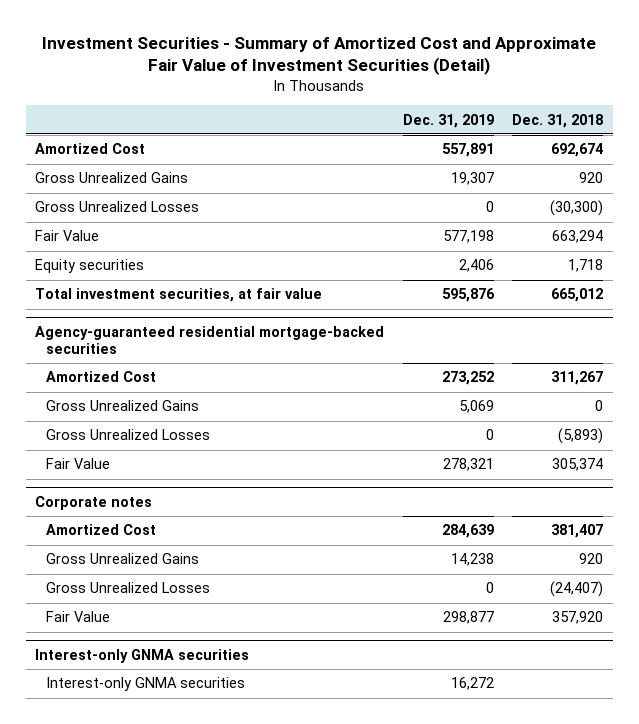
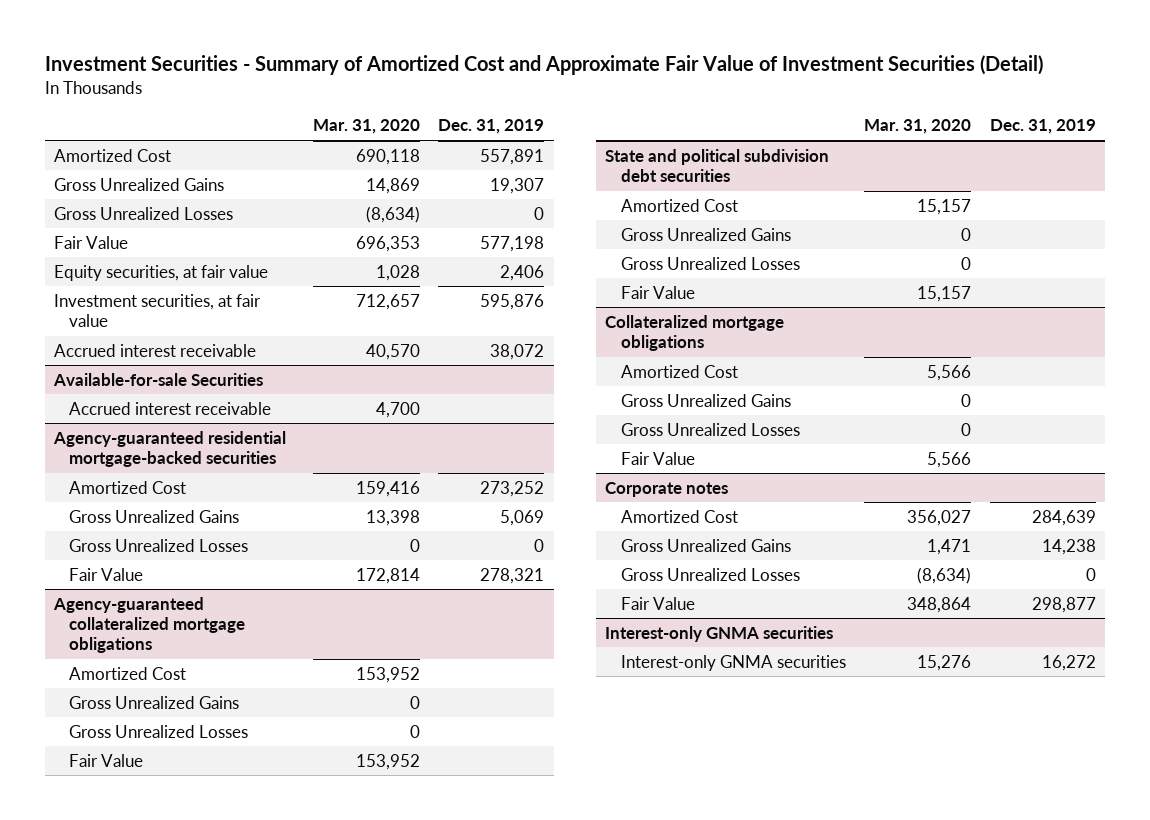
- | Dec. 31, 2019 | Dec. 31, 2018
+ | Mar. 31, 2020 | Dec. 31, 2019
- Equity securities | 2,406 | 1,718
- Total investment securities, at fair value | 595,876 | 665,012
+ Equity securities, at fair value | 1,028 | 2,406
+ Investment securities, at fair value | 712,657 | 595,876
+ Accrued interest receivable | 40,570 | 38,072
+ Available-for-sale Securities
+ Accrued interest receivable | 4,700 |
+ Agency-guaranteed collateralized mortgage obligations
+ Amortized Cost | 153,952 |
+ Gross Unrealized Gains | 0 |
+ Gross Unrealized Losses | 0 |
+ Fair Value | 153,952 |
+ State and political subdivision debt securities
+ Amortized Cost | 15,157 |
+ Gross Unrealized Gains | 0 |
+ Gross Unrealized Losses | 0 |
+ Fair Value | 15,157 |
+ Collateralized mortgage obligations
+ Amortized Cost | 5,566 |
+ Gross Unrealized Gains | 0 |
+ Gross Unrealized Losses | 0 |
+ Fair Value | 5,566 |

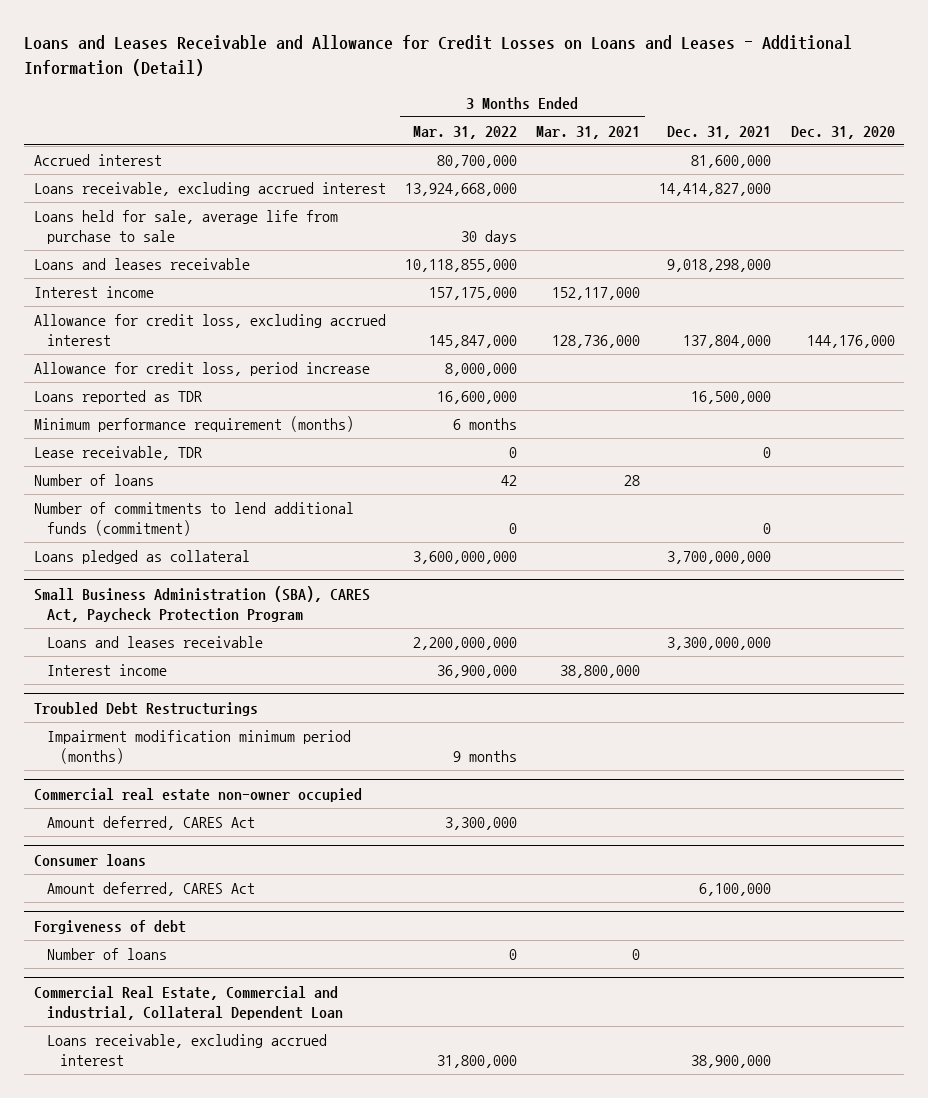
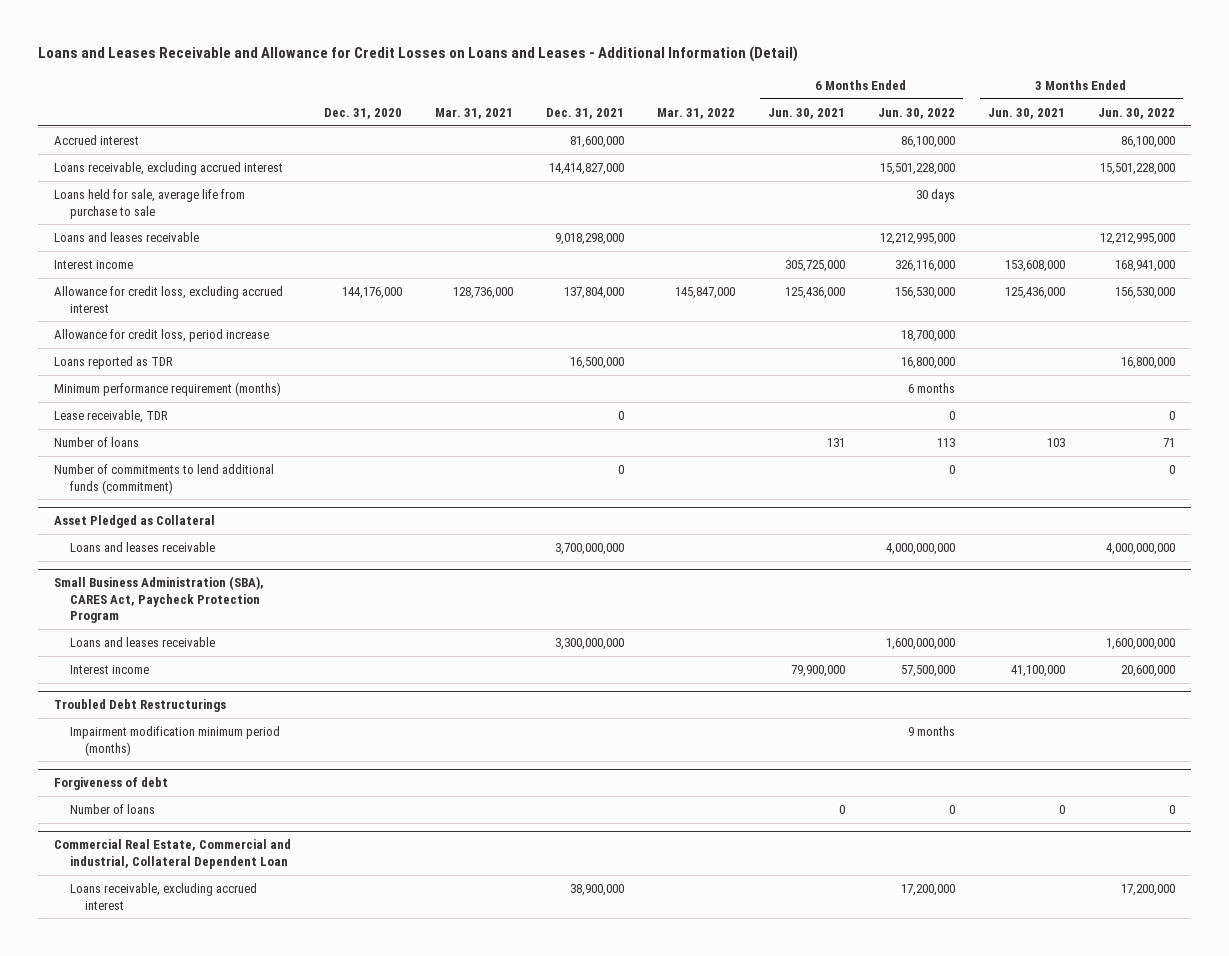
- | 3 Months Ended Mar. 31, 2022 | 3 Months Ended Mar. 31, 2021 | Dec. 31, 2021 | Dec. 31, 2020
+ | Dec. 31, 2020 | Mar. 31, 2021 | Dec. 31, 2021 | Mar. 31, 2022 | 6 Months Ended Jun. 30, 2021 | 6 Months Ended Jun. 30, 2022 | 3 Months Ended Jun. 30, 2021 | 3 Months Ended Jun. 30, 2022
- Loans pledged as collateral | 3,600,000,000 | | 3,700,000,000 |
+ Asset Pledged as Collateral
+ Loans and leases receivable | | | 3,700,000,000 | | | 4,000,000,000 | | 4,000,000,000
- Commercial real estate non-owner occupied
- Amount deferred, CARES Act | 3,300,000 | | |
- Consumer loans
- Amount deferred, CARES Act | | | 6,100,000 |

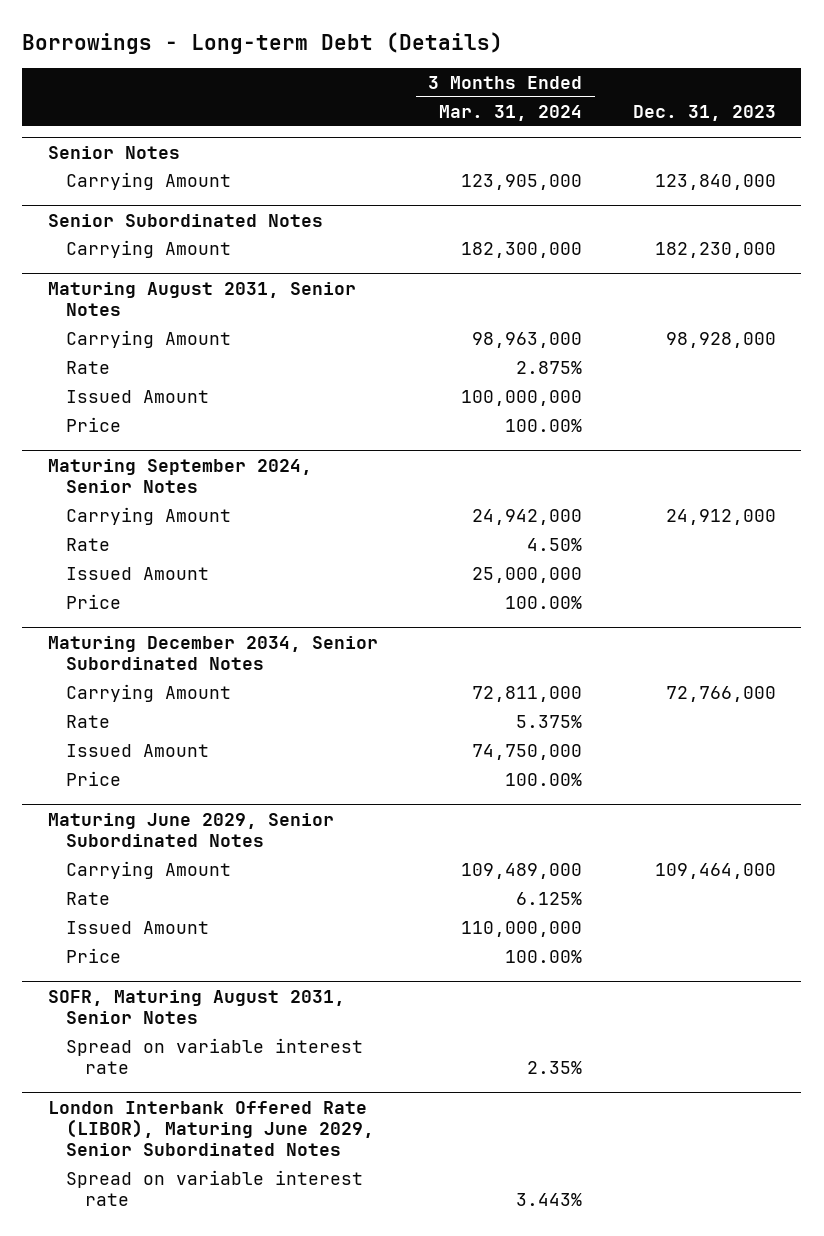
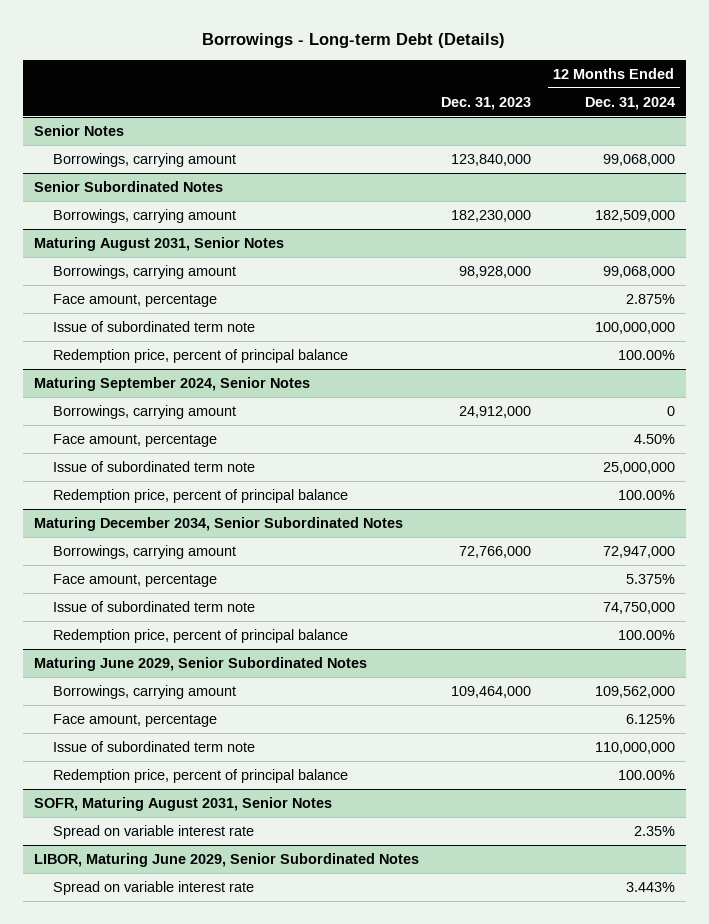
- | 3 Months Ended Mar. 31, 2024 | Dec. 31, 2023
+ | Dec. 31, 2023 | 12 Months Ended Dec. 31, 2024
@ Senior Notes
- Carrying Amount | 123,905,000 | 123,840,000
+ Borrowings, carrying amount | 123,840,000 | 99,068,000
@ Senior Subordinated Notes
- Carrying Amount | 182,300,000 | 182,230,000
+ Borrowings, carrying amount | 182,230,000 | 182,509,000
@ Maturing August 2031, Senior Notes
- Carrying Amount | 98,963,000 | 98,928,000
- Rate | 2.875% |
- Issued Amount | 100,000,000 |
- Price | 100.00% |
+ Borrowings, carrying amount | 98,928,000 | 99,068,000
+ Face amount, percentage | | 2.875%
+ Issue of subordinated term note | | 100,000,000
+ Redemption price, percent of principal balance | | 100.00%
@ Maturing September 2024, Senior Notes
- Carrying Amount | 24,942,000 | 24,912,000
- Rate | 4.50% |
- Issued Amount | 25,000,000 |
- Price | 100.00% |
+ Borrowings, carrying amount | 24,912,000 | 0
+ Face amount, percentage | | 4.50%
+ Issue of subordinated term note | | 25,000,000
+ Redemption price, percent of principal balance | | 100.00%
@ Maturing December 2034, Senior Subordinated Notes
- Carrying Amount | 72,811,000 | 72,766,000
- Rate | 5.375% |
- Issued Amount | 74,750,000 |
- Price | 100.00% |
+ Borrowings, carrying amount | 72,766,000 | 72,947,000
+ Face amount, percentage | | 5.375%
+ Issue of subordinated term note | | 74,750,000
+ Redemption price, percent of principal balance | | 100.00%
@ Maturing June 2029, Senior Subordinated Notes
- Carrying Amount | 109,489,000 | 109,464,000
- Rate | 6.125% |
- Issued Amount | 110,000,000 |
- Price | 100.00% |
+ Borrowings, carrying amount | 109,464,000 | 109,562,000
+ Face amount, percentage | | 6.125%
+ Issue of subordinated term note | | 110,000,000
+ Redemption price, percent of principal balance | | 100.00%
- London Interbank Offered Rate (LIBOR), Maturing June 2029, Senior Subordinated Notes
+ LIBOR, Maturing June 2029, Senior Subordinated Notes

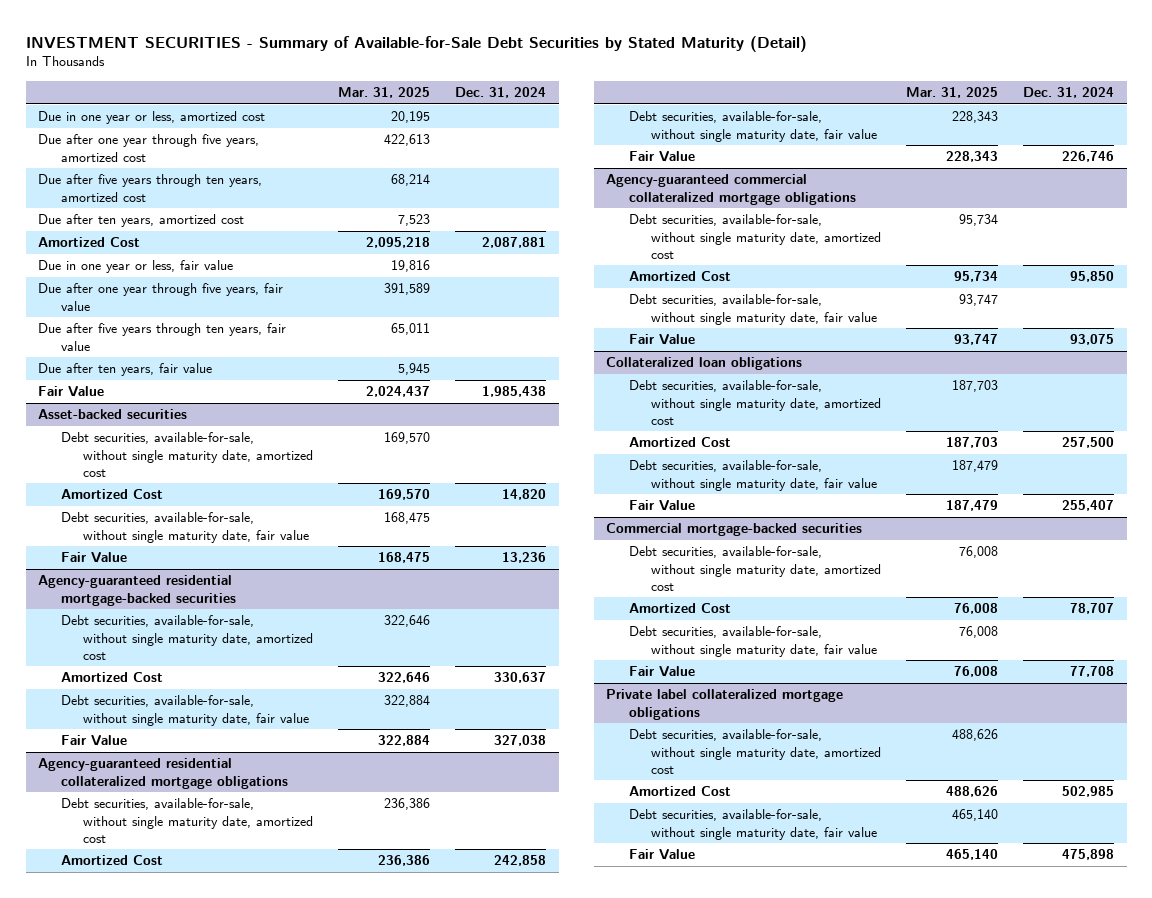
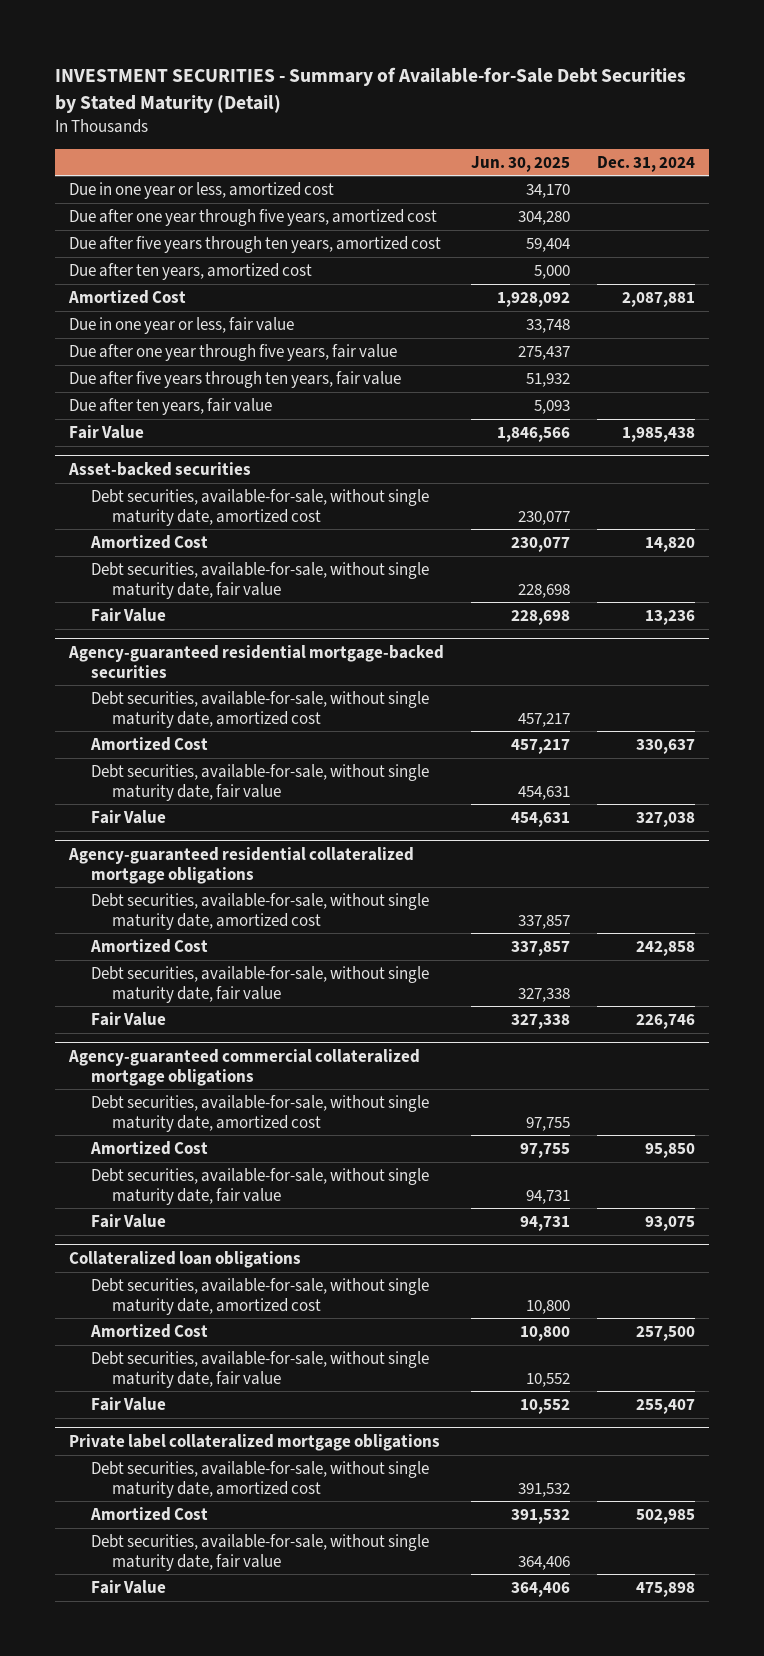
- | Mar. 31, 2025 | Dec. 31, 2024
+ | Jun. 30, 2025 | Dec. 31, 2024
- Commercial mortgage-backed securities
- Debt securities, available-for-sale, without single maturity date, amortized cost | 76,008 |
- Amortized Cost | 76,008 | 78,707
- Debt securities, available-for-sale, without single maturity date, fair value | 76,008 |
- Fair Value | 76,008 | 77,708

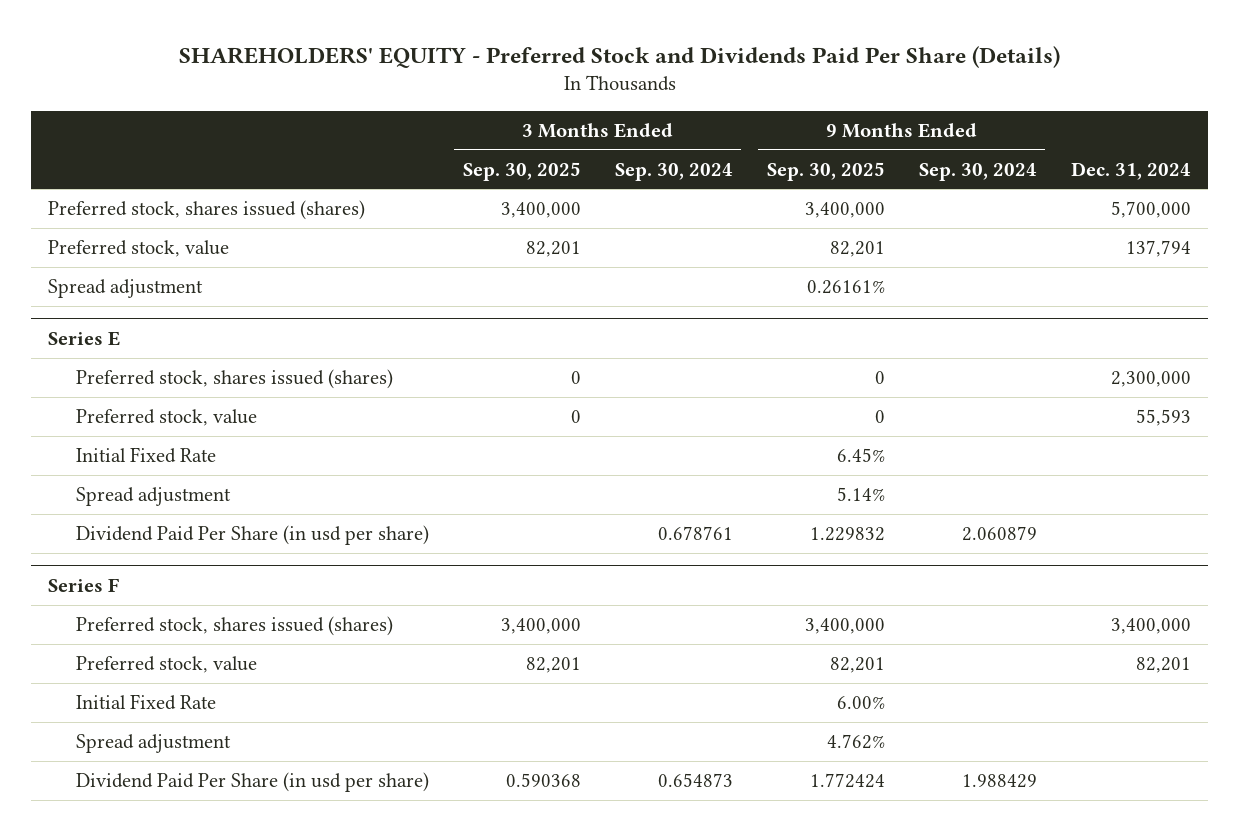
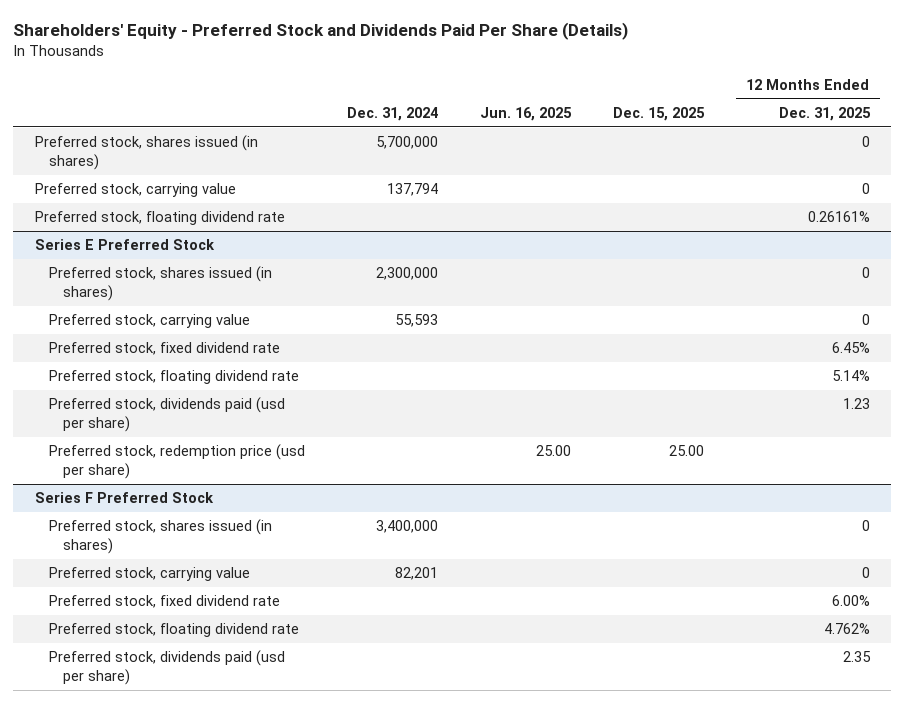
- SHAREHOLDERS' EQUITY - Preferred Stock and Dividends Paid Per Share (Details)
+ Shareholders' Equity - Preferred Stock and Dividends Paid Per Share (Details)
- | 3 Months Ended Sep. 30, 2025 | 3 Months Ended Sep. 30, 2024 | 9 Months Ended Sep. 30, 2025 | 9 Months Ended Sep. 30, 2024 | Dec. 31, 2024
+ | Dec. 31, 2024 | Jun. 16, 2025 | Dec. 15, 2025 | 12 Months Ended Dec. 31, 2025
- Preferred stock, shares issued (shares) | 3,400,000 | | 3,400,000 | | 5,700,000
- Preferred stock, value | 82,201 | | 82,201 | | 137,794
- Spread adjustment | | | 0.26161% | |
- Series E
- Preferred stock, shares issued (shares) | 0 | | 0 | | 2,300,000
- Preferred stock, value | 0 | | 0 | | 55,593
- Initial Fixed Rate | | | 6.45% | |
- Spread adjustment | | | 5.14% | |
- Dividend Paid Per Share (in usd per share) | | 0.678761 | 1.229832 | 2.060879 |
- Series F
- Preferred stock, shares issued (shares) | 3,400,000 | | 3,400,000 | | 3,400,000
- Preferred stock, value | 82,201 | | 82,201 | | 82,201
- Initial Fixed Rate | | | 6.00% | |
- Spread adjustment | | | 4.762% | |
- Dividend Paid Per Share (in usd per share) | 0.590368 | 0.654873 | 1.772424 | 1.988429 |
+ Preferred stock, shares issued (in shares) | 5,700,000 | | | 0
+ Preferred stock, carrying value | 137,794 | | | 0
+ Preferred stock, floating dividend rate | | | | 0.26161%
+ Series E Preferred Stock
+ Preferred stock, shares issued (in shares) | 2,300,000 | | | 0
+ Preferred stock, carrying value | 55,593 | | | 0
+ Preferred stock, fixed dividend rate | | | | 6.45%
+ Preferred stock, floating dividend rate | | | | 5.14%
+ Preferred stock, dividends paid (usd per share) | | | | 1.23
+ Preferred stock, redemption price (usd per share) | | 25.00 | 25.00 |
+ Series F Preferred Stock
+ Preferred stock, shares issued (in shares) | 3,400,000 | | | 0
+ Preferred stock, carrying value | 82,201 | | | 0
+ Preferred stock, fixed dividend rate | | | | 6.00%
+ Preferred stock, floating dividend rate | | | | 4.762%
+ Preferred stock, dividends paid (usd per share) | | | | 2.35

